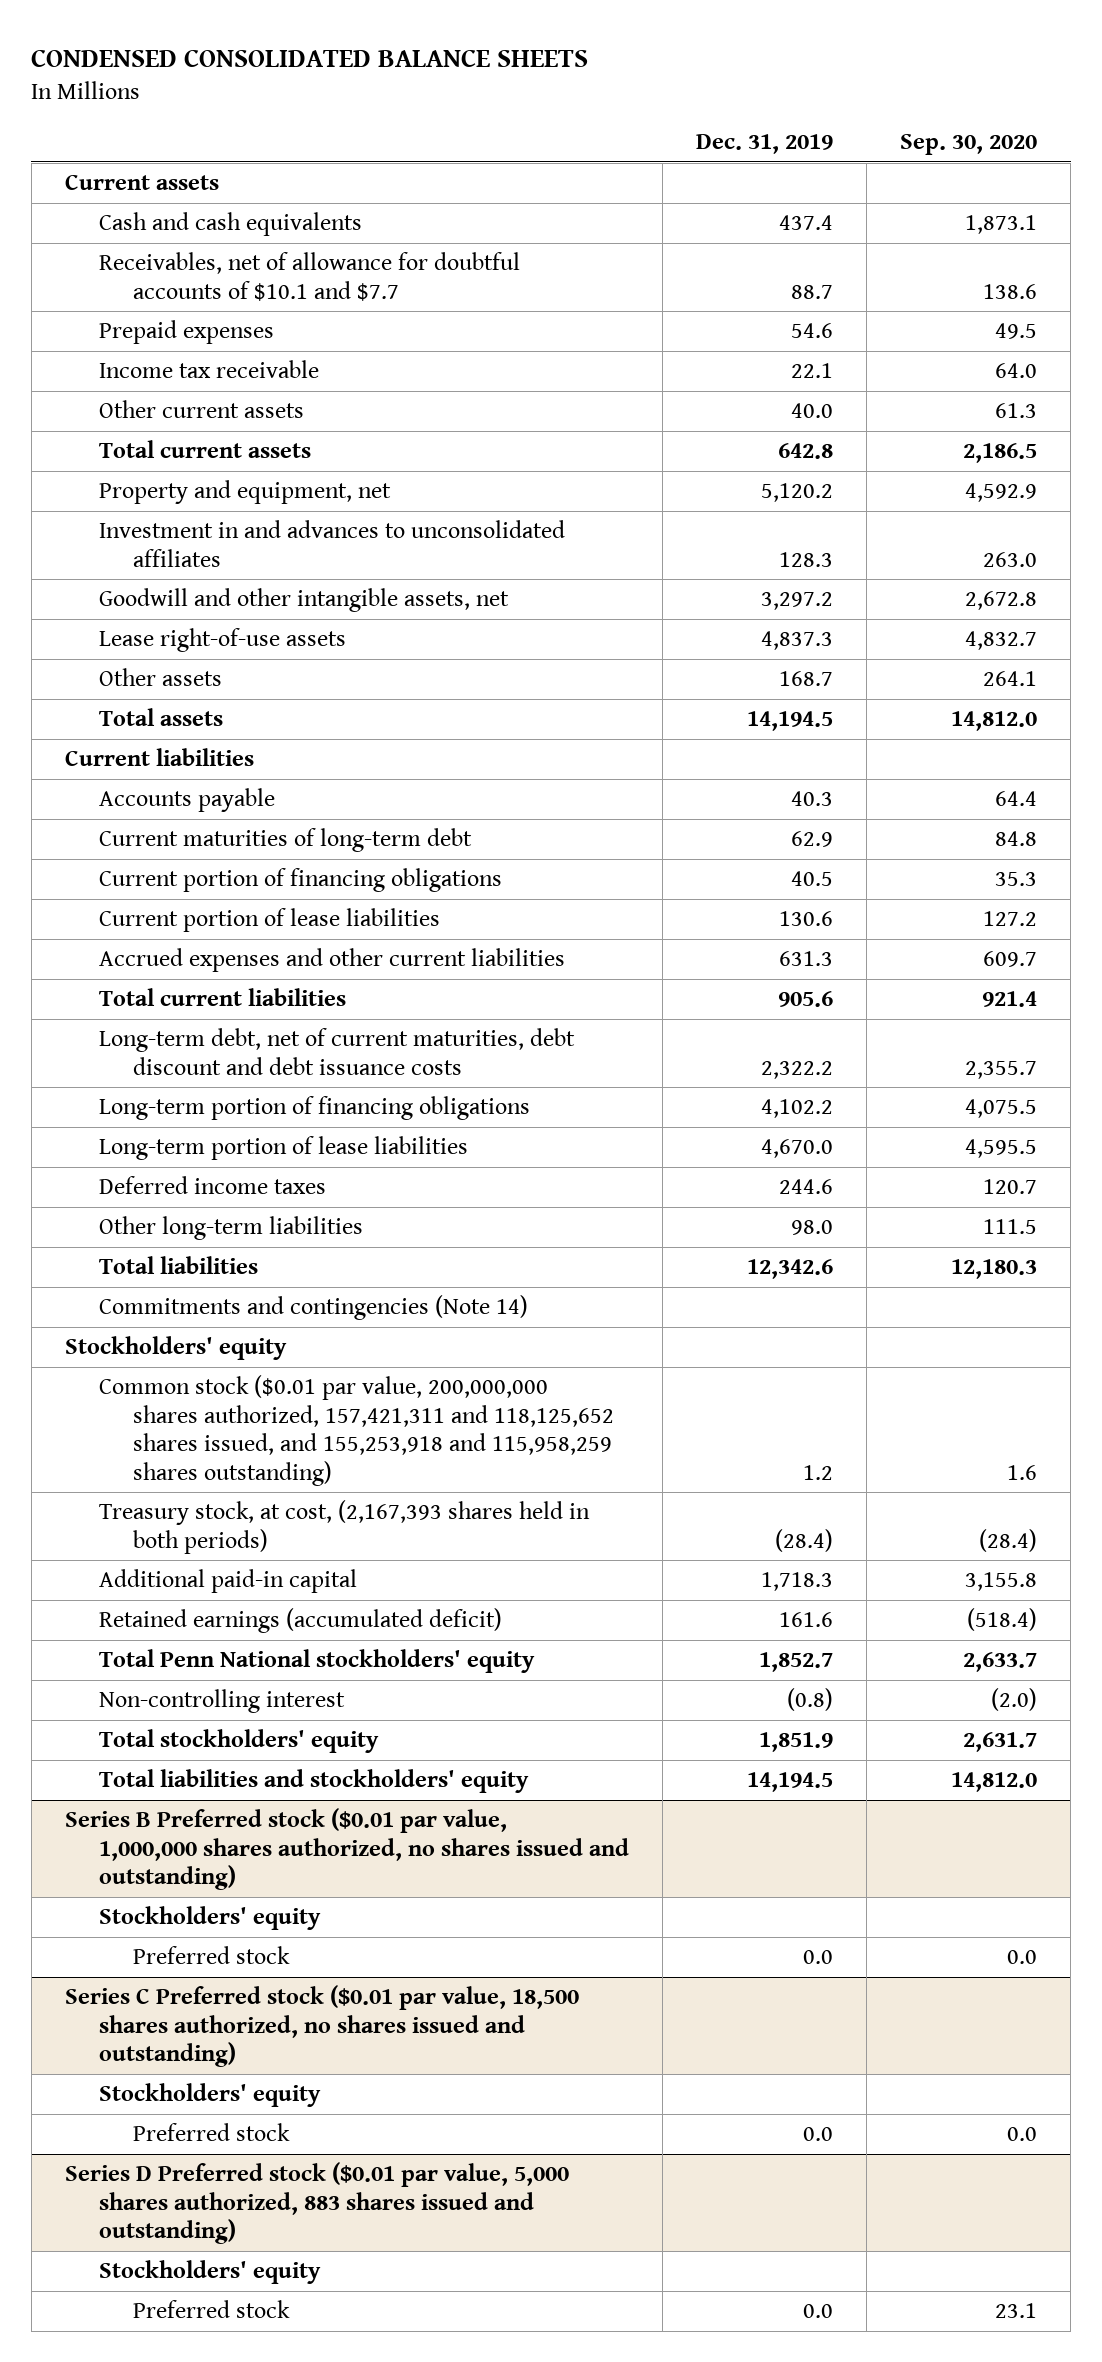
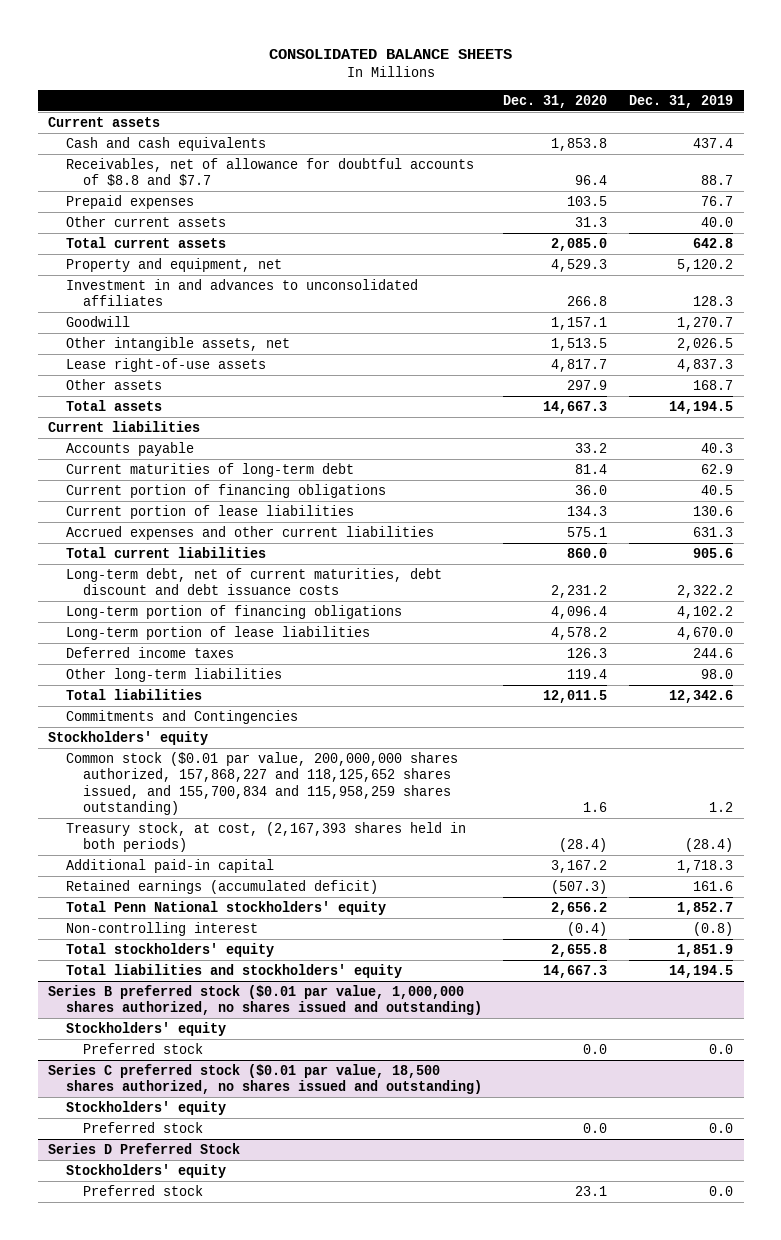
- CONDENSED CONSOLIDATED BALANCE SHEETS
+ CONSOLIDATED BALANCE SHEETS
- | Dec. 31, 2019 | Sep. 30, 2020
+ | Dec. 31, 2020 | Dec. 31, 2019
- Receivables, net of allowance for doubtful accounts of $10.1 and $7.7 | 88.7 | 138.6
- Prepaid expenses | 54.6 | 49.5
- Income tax receivable | 22.1 | 64.0
+ Receivables, net of allowance for doubtful accounts of $8.8 and $7.7 | 96.4 | 88.7
+ Prepaid expenses | 103.5 | 76.7
- Goodwill and other intangible assets, net | 3,297.2 | 2,672.8
+ Goodwill | 1,157.1 | 1,270.7
+ Other intangible assets, net | 1,513.5 | 2,026.5
- Commitments and contingencies (Note 14)
+ Commitments and Contingencies
- Common stock ($0.01 par value, 200,000,000 shares authorized, 157,421,311 and 118,125,652 shares issued, and 155,253,918 and 115,958,259 shares outstanding) | 1.2 | 1.6
+ Common stock ($0.01 par value, 200,000,000 shares authorized, 157,868,227 and 118,125,652 shares issued, and 155,700,834 and 115,958,259 shares outstanding) | 1.6 | 1.2
- Series B Preferred stock ($0.01 par value, 1,000,000 shares authorized, no shares issued and outstanding)
+ Series B preferred stock ($0.01 par value, 1,000,000 shares authorized, no shares issued and outstanding)
- Series C Preferred stock ($0.01 par value, 18,500 shares authorized, no shares issued and outstanding)
+ Series C preferred stock ($0.01 par value, 18,500 shares authorized, no shares issued and outstanding)
- Series D Preferred stock ($0.01 par value, 5,000 shares authorized, 883 shares issued and outstanding)
+ Series D Preferred Stock

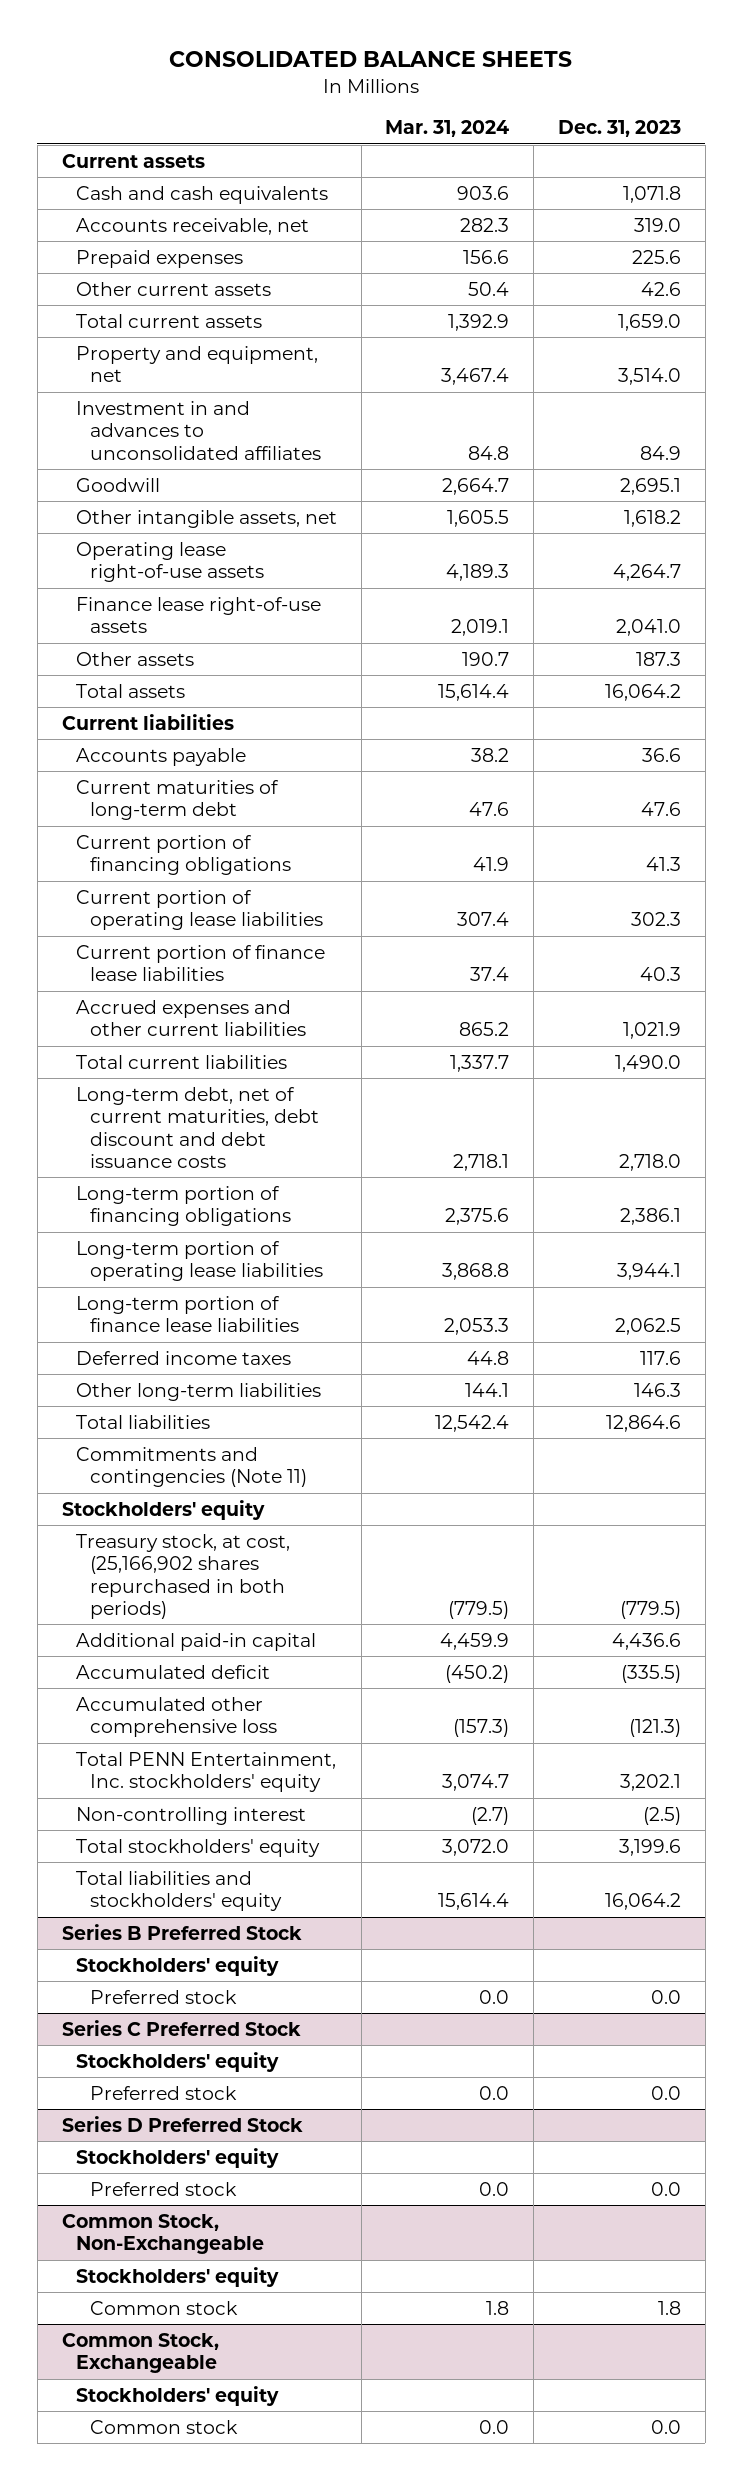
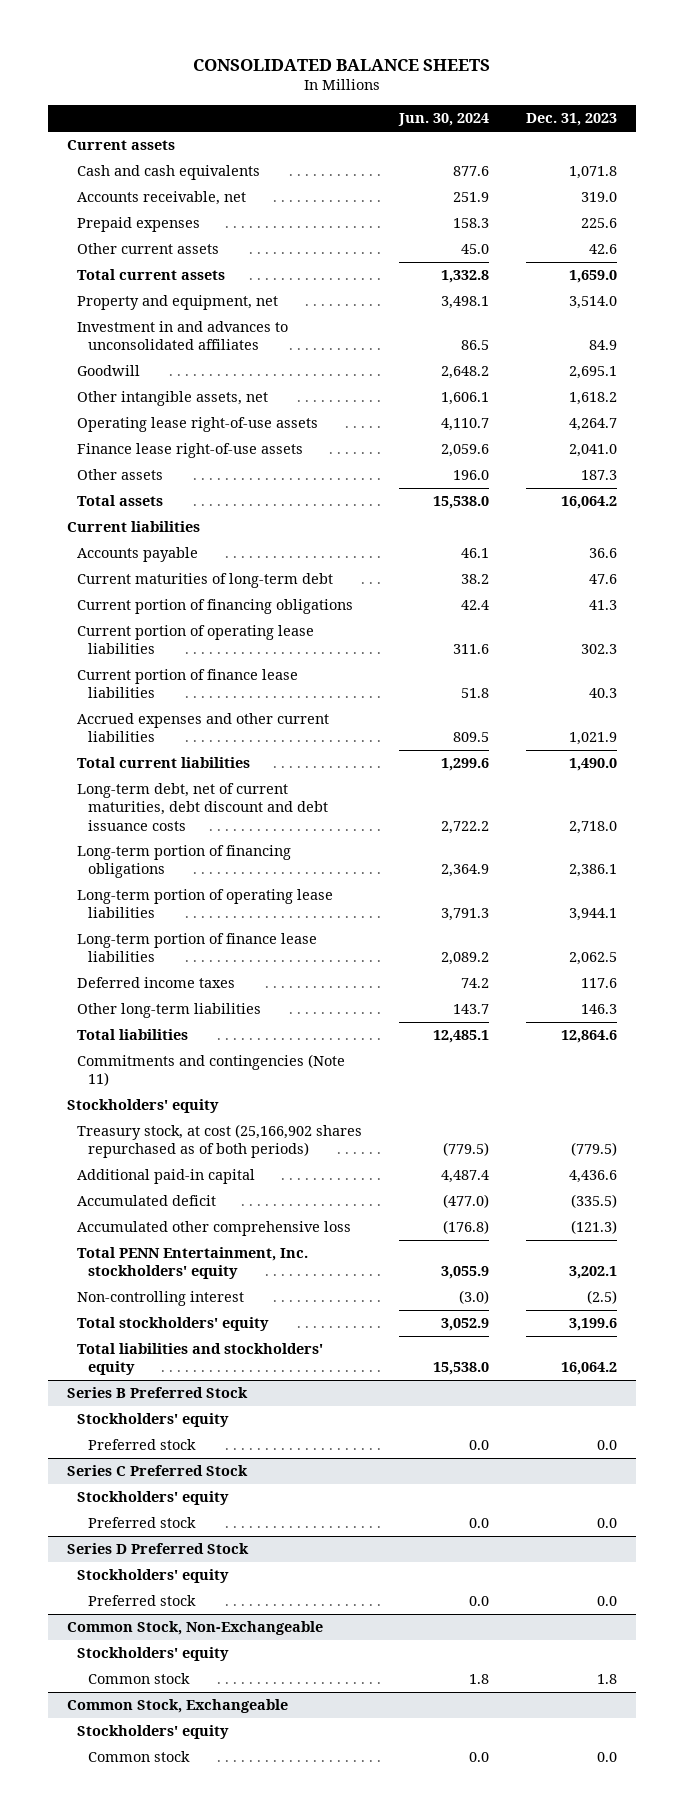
- | Mar. 31, 2024 | Dec. 31, 2023
+ | Jun. 30, 2024 | Dec. 31, 2023
- Treasury stock, at cost, (25,166,902 shares repurchased in both periods) | (779.5) | (779.5)
+ Treasury stock, at cost (25,166,902 shares repurchased as of both periods) | (779.5) | (779.5)

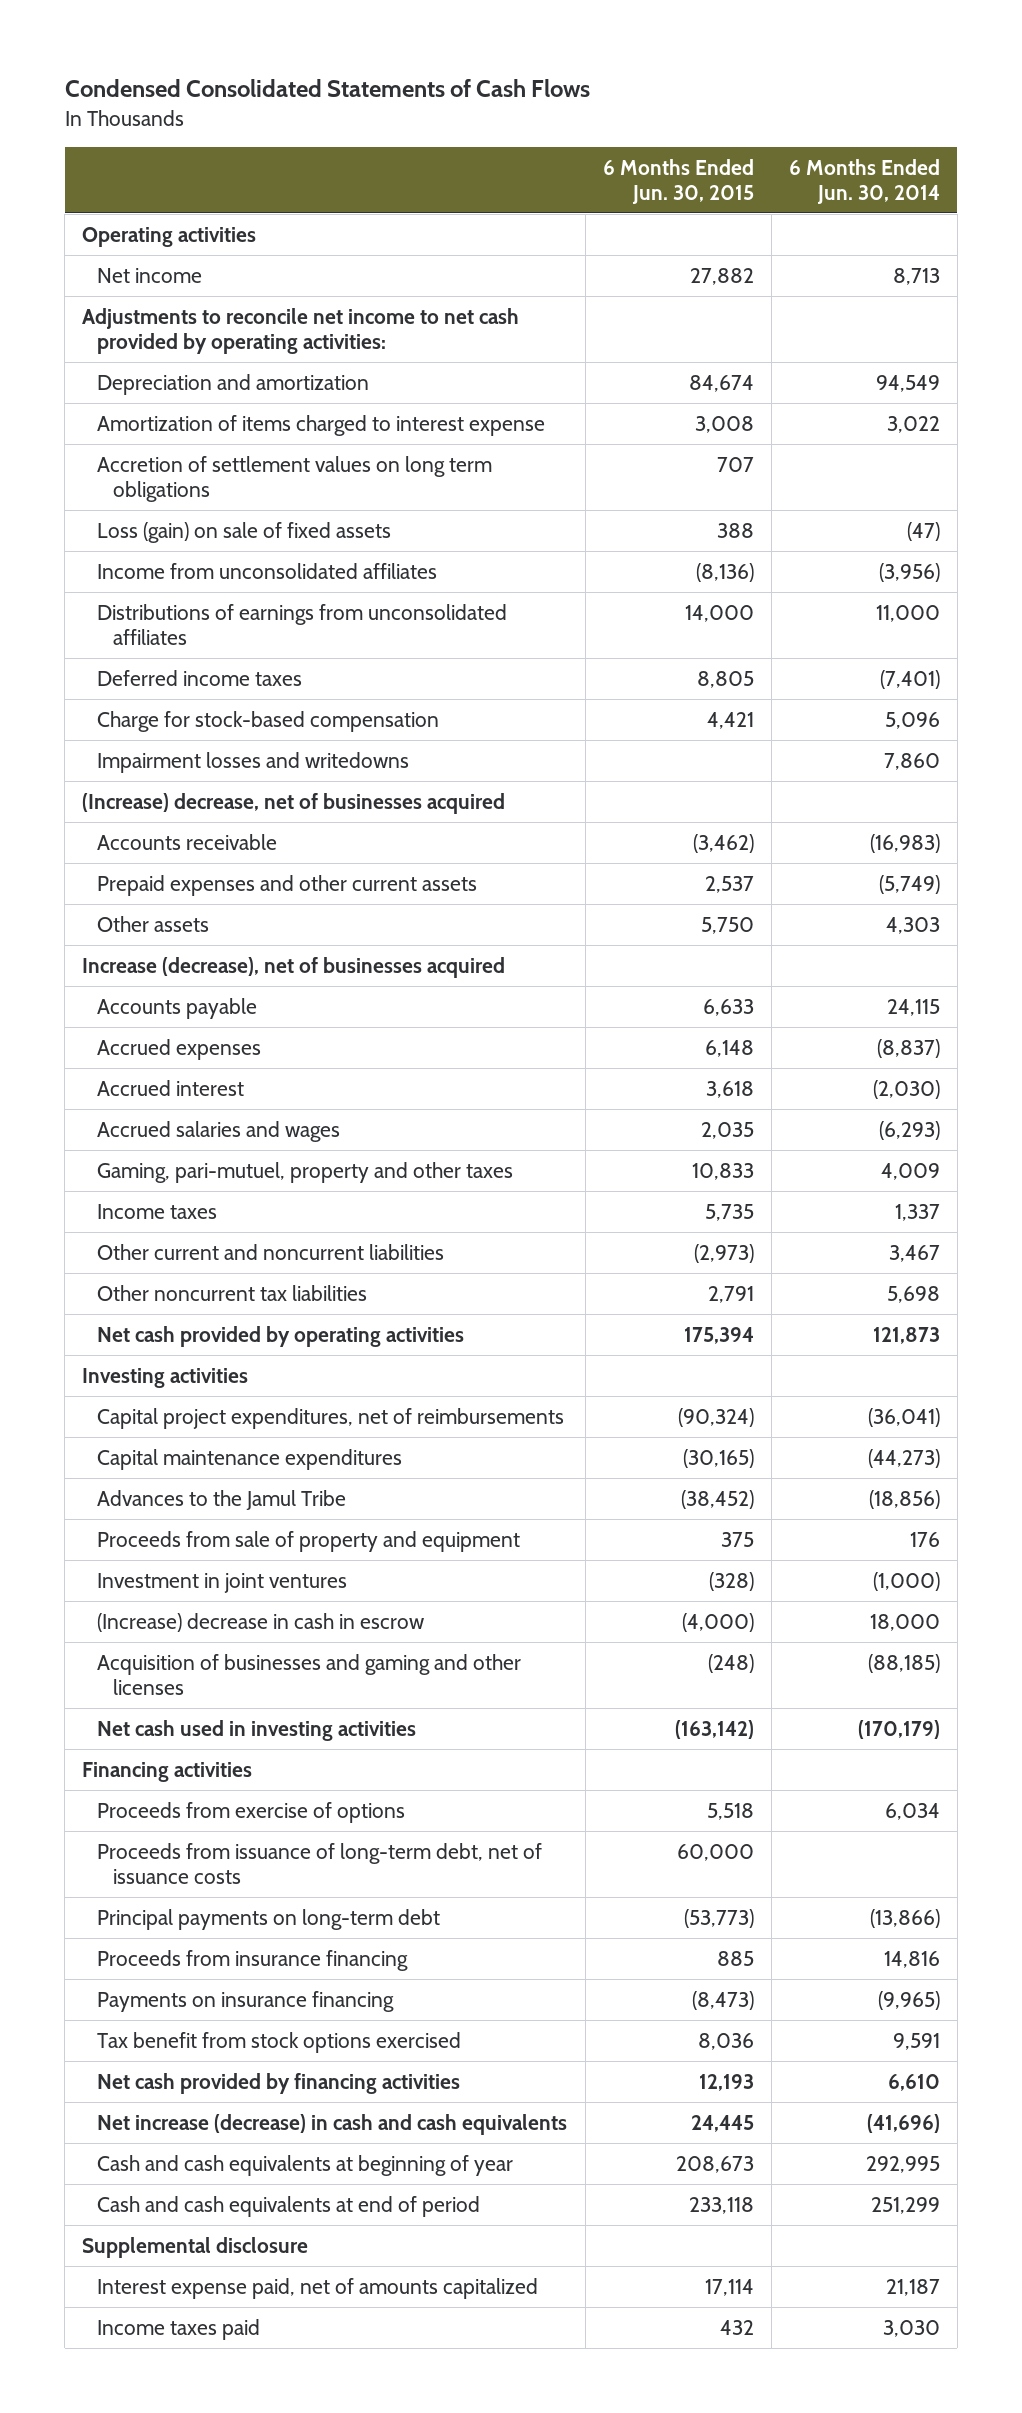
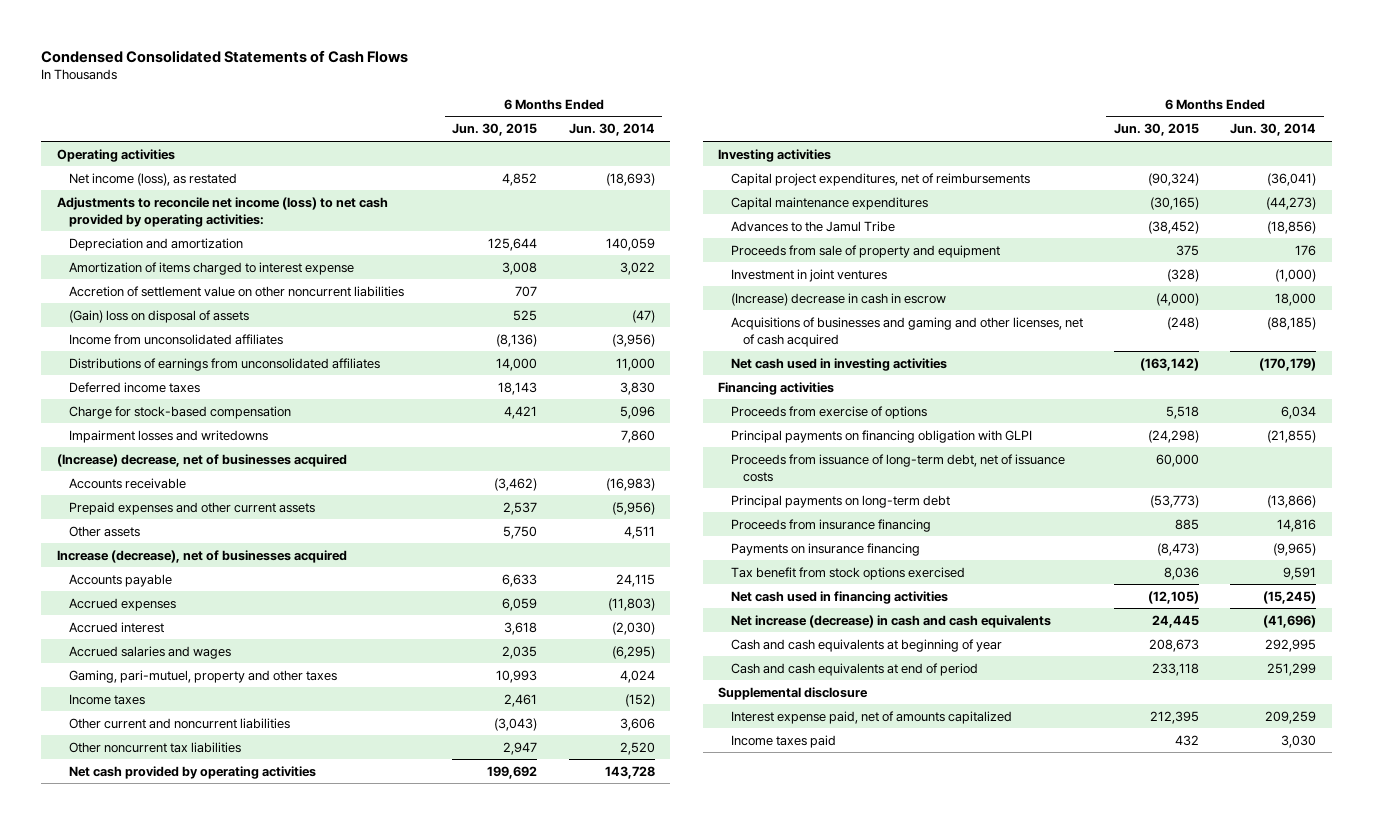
- Net income | 27,882 | 8,713
- Adjustments to reconcile net income to net cash provided by operating activities:
- Depreciation and amortization | 84,674 | 94,549
+ Net income (loss), as restated | 4,852 | (18,693)
+ Adjustments to reconcile net income (loss) to net cash provided by operating activities:
+ Depreciation and amortization | 125,644 | 140,059
- Accretion of settlement values on long term obligations | 707 |
- Loss (gain) on sale of fixed assets | 388 | (47)
+ Accretion of settlement value on other noncurrent liabilities | 707 |
+ (Gain) loss on disposal of assets | 525 | (47)
- Deferred income taxes | 8,805 | (7,401)
+ Deferred income taxes | 18,143 | 3,830
- Prepaid expenses and other current assets | 2,537 | (5,749)
- Other assets | 5,750 | 4,303
+ Prepaid expenses and other current assets | 2,537 | (5,956)
+ Other assets | 5,750 | 4,511
- Accrued expenses | 6,148 | (8,837)
+ Accrued expenses | 6,059 | (11,803)
- Accrued salaries and wages | 2,035 | (6,293)
- Gaming, pari-mutuel, property and other taxes | 10,833 | 4,009
- Income taxes | 5,735 | 1,337
- Other current and noncurrent liabilities | (2,973) | 3,467
- Other noncurrent tax liabilities | 2,791 | 5,698
- Net cash provided by operating activities | 175,394 | 121,873
+ Accrued salaries and wages | 2,035 | (6,295)
+ Gaming, pari-mutuel, property and other taxes | 10,993 | 4,024
+ Income taxes | 2,461 | (152)
+ Other current and noncurrent liabilities | (3,043) | 3,606
+ Other noncurrent tax liabilities | 2,947 | 2,520
+ Net cash provided by operating activities | 199,692 | 143,728
- Acquisition of businesses and gaming and other licenses | (248) | (88,185)
+ Acquisitions of businesses and gaming and other licenses, net of cash acquired | (248) | (88,185)
+ Principal payments on financing obligation with GLPI | (24,298) | (21,855)
- Net cash provided by financing activities | 12,193 | 6,610
+ Net cash used in financing activities | (12,105) | (15,245)
- Interest expense paid, net of amounts capitalized | 17,114 | 21,187
+ Interest expense paid, net of amounts capitalized | 212,395 | 209,259

